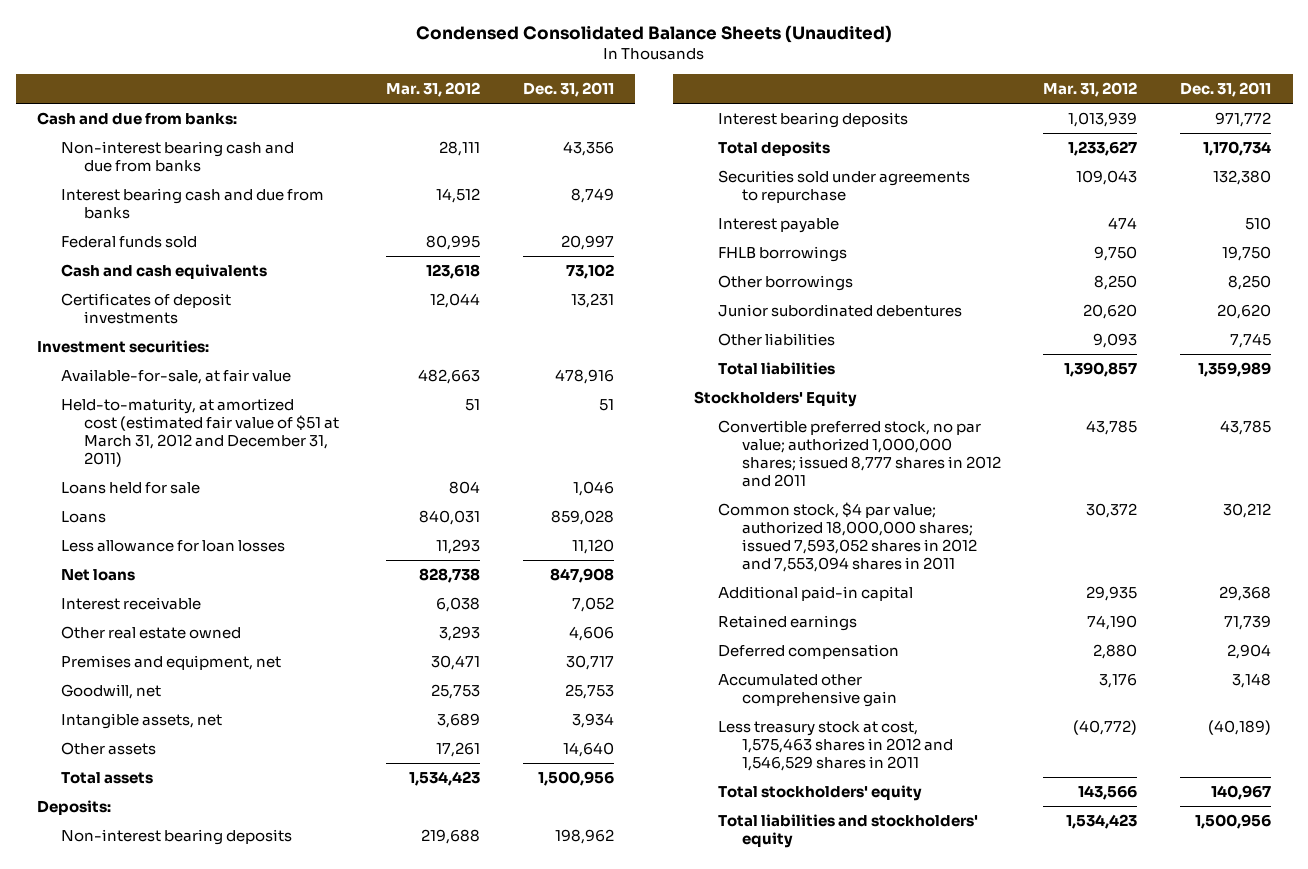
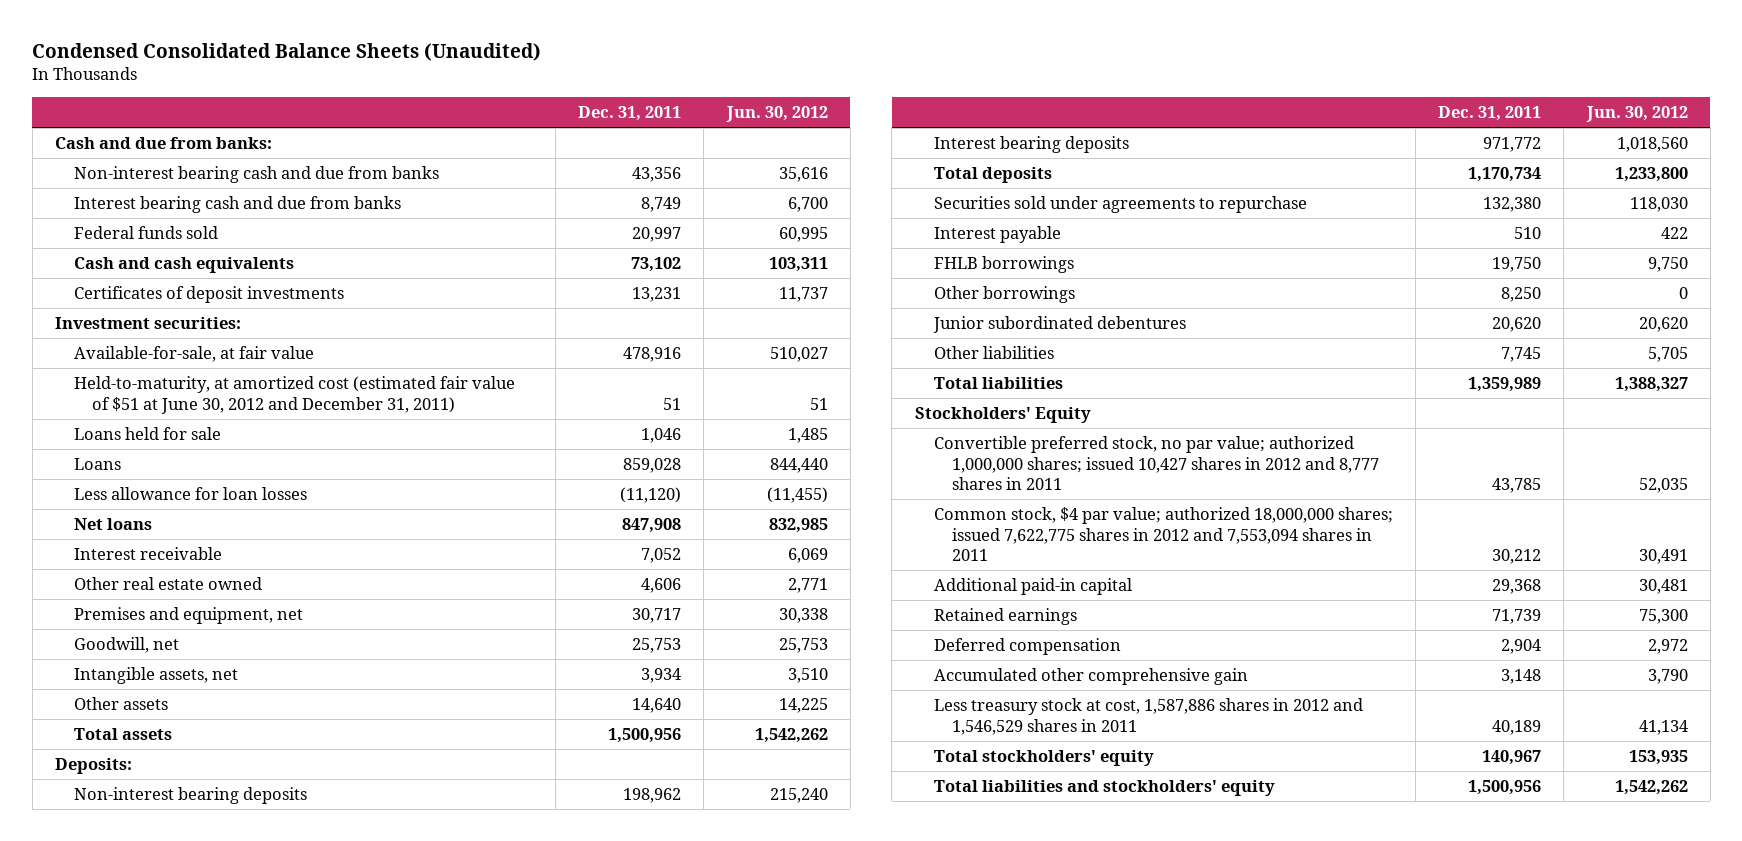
- | Mar. 31, 2012 | Dec. 31, 2011
+ | Dec. 31, 2011 | Jun. 30, 2012
- Held-to-maturity, at amortized cost (estimated fair value of $51 at March 31, 2012 and December 31, 2011) | 51 | 51
+ Held-to-maturity, at amortized cost (estimated fair value of $51 at June 30, 2012 and December 31, 2011) | 51 | 51
- Less allowance for loan losses | 11,293 | 11,120
+ Less allowance for loan losses | (11,120) | (11,455)
- Convertible preferred stock, no par value; authorized 1,000,000 shares; issued 8,777 shares in 2012 and 2011 | 43,785 | 43,785
- Common stock, $4 par value; authorized 18,000,000 shares; issued 7,593,052 shares in 2012 and 7,553,094 shares in 2011 | 30,372 | 30,212
+ Convertible preferred stock, no par value; authorized 1,000,000 shares; issued 10,427 shares in 2012 and 8,777 shares in 2011 | 43,785 | 52,035
+ Common stock, $4 par value; authorized 18,000,000 shares; issued 7,622,775 shares in 2012 and 7,553,094 shares in 2011 | 30,212 | 30,491
- Less treasury stock at cost, 1,575,463 shares in 2012 and 1,546,529 shares in 2011 | (40,772) | (40,189)
+ Less treasury stock at cost, 1,587,886 shares in 2012 and 1,546,529 shares in 2011 | 40,189 | 41,134

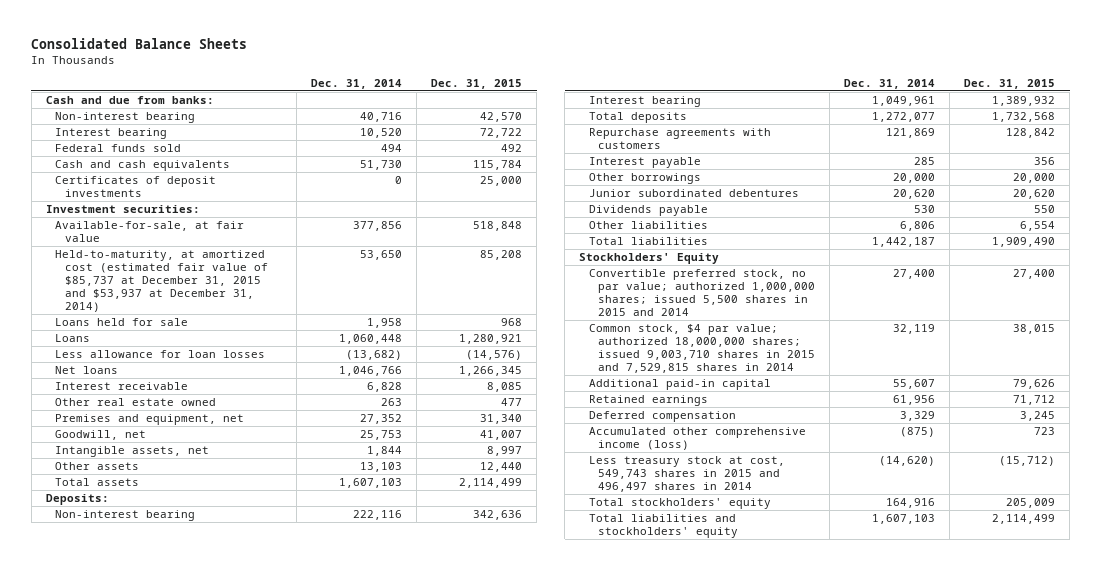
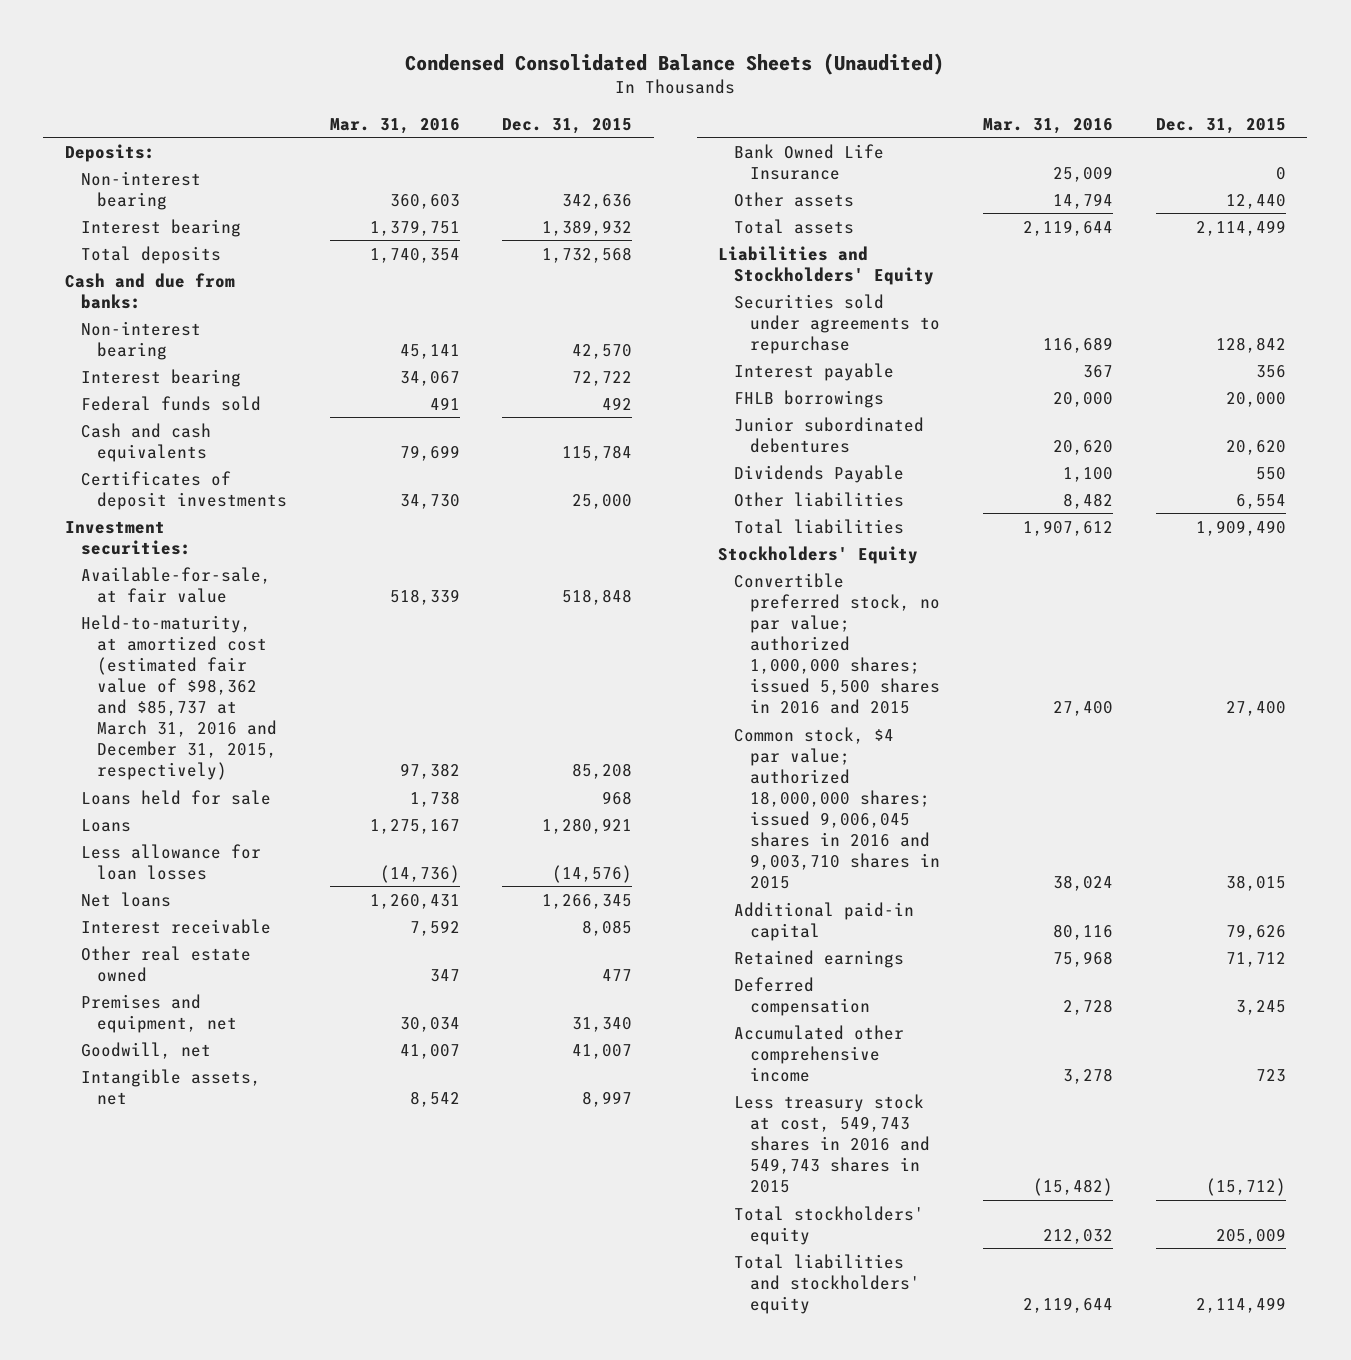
- Consolidated Balance Sheets
+ Condensed Consolidated Balance Sheets (Unaudited)
- | Dec. 31, 2014 | Dec. 31, 2015
+ | Mar. 31, 2016 | Dec. 31, 2015
moved up: Deposits:
moved up: Non-interest bearing | 360,603 | 342,636
moved up: Interest bearing | 1,379,751 | 1,389,932
moved up: Total deposits | 1,740,354 | 1,732,568
- Held-to-maturity, at amortized cost (estimated fair value of $85,737 at December 31, 2015 and $53,937 at December 31, 2014) | 53,650 | 85,208
+ Held-to-maturity, at amortized cost (estimated fair value of $98,362 and $85,737 at March 31, 2016 and December 31, 2015, respectively) | 97,382 | 85,208
+ Bank Owned Life Insurance | 25,009 | 0
- Repurchase agreements with customers | 121,869 | 128,842
+ Liabilities and Stockholders' Equity
+ Securities sold under agreements to repurchase | 116,689 | 128,842
- Other borrowings | 20,000 | 20,000
+ FHLB borrowings | 20,000 | 20,000
- Dividends payable | 530 | 550
+ Dividends Payable | 1,100 | 550
- Convertible preferred stock, no par value; authorized 1,000,000 shares; issued 5,500 shares in 2015 and 2014 | 27,400 | 27,400
- Common stock, $4 par value; authorized 18,000,000 shares; issued 9,003,710 shares in 2015 and 7,529,815 shares in 2014 | 32,119 | 38,015
+ Convertible preferred stock, no par value; authorized 1,000,000 shares; issued 5,500 shares in 2016 and 2015 | 27,400 | 27,400
+ Common stock, $4 par value; authorized 18,000,000 shares; issued 9,006,045 shares in 2016 and 9,003,710 shares in 2015 | 38,024 | 38,015
- Accumulated other comprehensive income (loss) | (875) | 723
- Less treasury stock at cost, 549,743 shares in 2015 and 496,497 shares in 2014 | (14,620) | (15,712)
+ Accumulated other comprehensive income | 3,278 | 723
+ Less treasury stock at cost, 549,743 shares in 2016 and 549,743 shares in 2015 | (15,482) | (15,712)

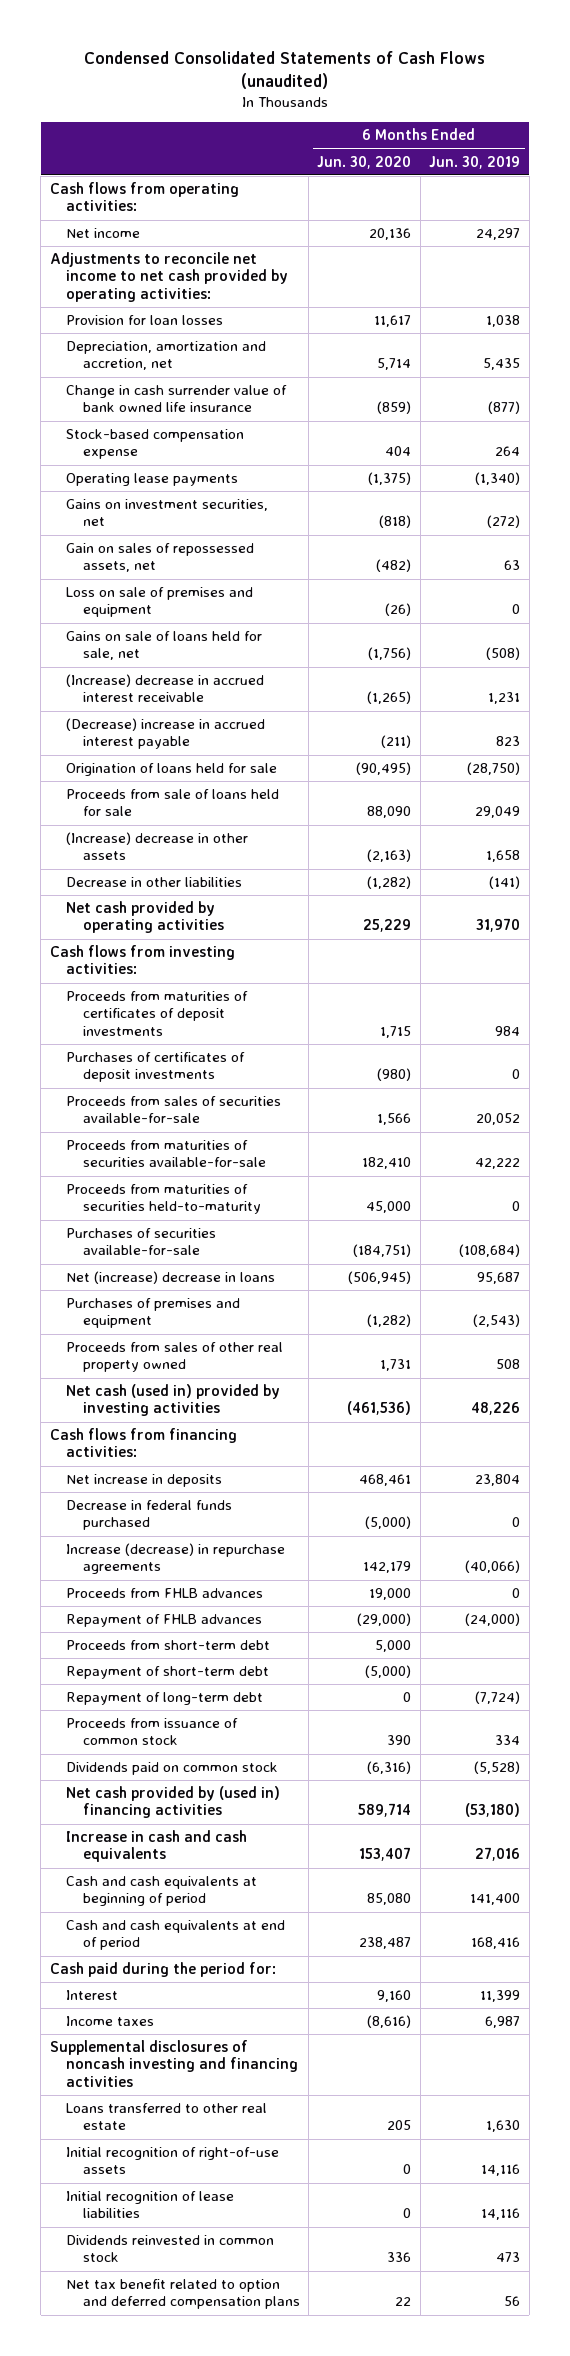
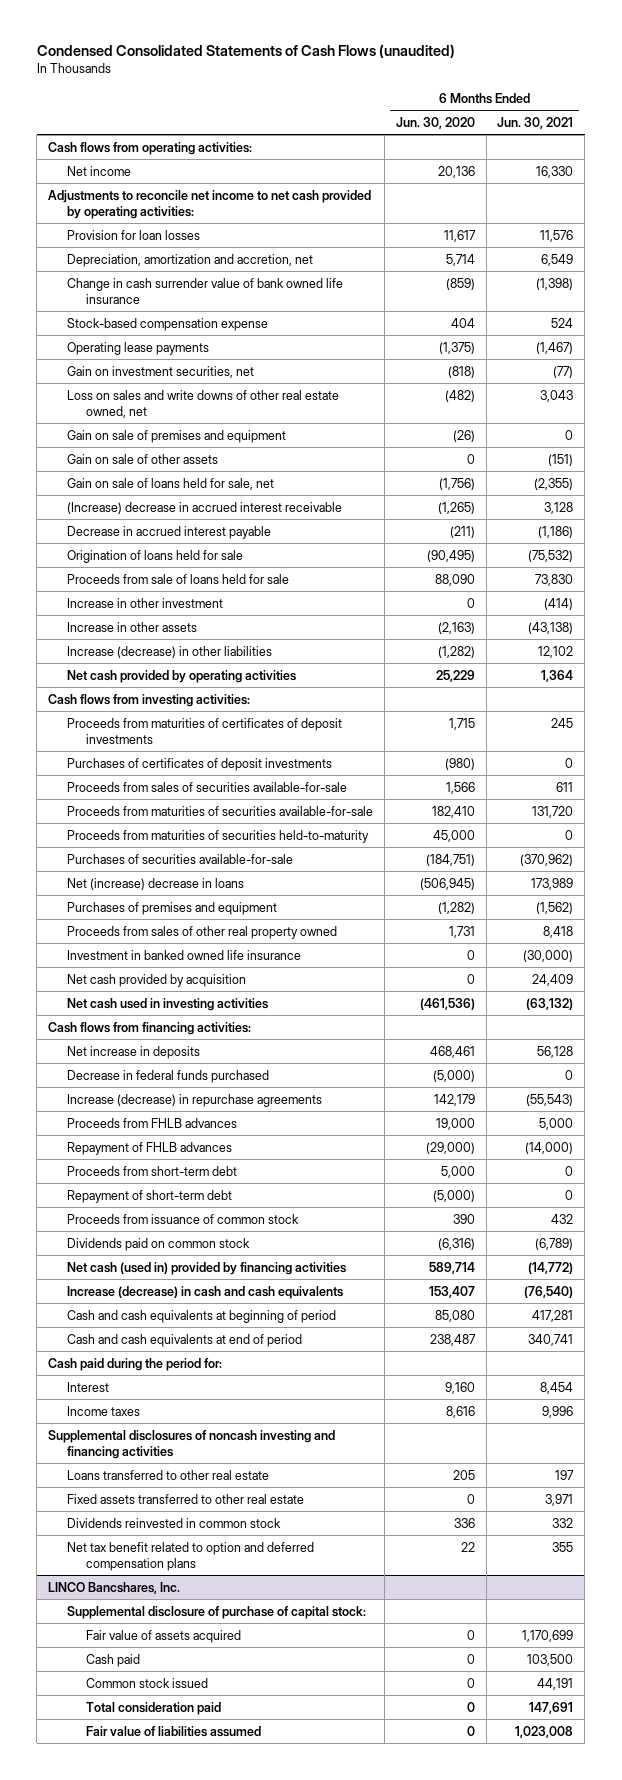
- | 6 Months Ended Jun. 30, 2020 | 6 Months Ended Jun. 30, 2019
+ | 6 Months Ended Jun. 30, 2020 | 6 Months Ended Jun. 30, 2021
- Gains on investment securities, net | (818) | (272)
- Gain on sales of repossessed assets, net | (482) | 63
- Loss on sale of premises and equipment | (26) | 0
- Gains on sale of loans held for sale, net | (1,756) | (508)
+ Gain on investment securities, net | (818) | (77)
+ Loss on sales and write downs of other real estate owned, net | (482) | 3,043
+ Gain on sale of premises and equipment | (26) | 0
+ Gain on sale of other assets | 0 | (151)
+ Gain on sale of loans held for sale, net | (1,756) | (2,355)
- (Decrease) increase in accrued interest payable | (211) | 823
+ Decrease in accrued interest payable | (211) | (1,186)
- (Increase) decrease in other assets | (2,163) | 1,658
- Decrease in other liabilities | (1,282) | (141)
+ Increase in other investment | 0 | (414)
+ Increase in other assets | (2,163) | (43,138)
+ Increase (decrease) in other liabilities | (1,282) | 12,102
- Net cash (used in) provided by investing activities | (461,536) | 48,226
+ Investment in banked owned life insurance | 0 | (30,000)
+ Net cash provided by acquisition | 0 | 24,409
+ Net cash used in investing activities | (461,536) | (63,132)
- Repayment of long-term debt | 0 | (7,724)
- Net cash provided by (used in) financing activities | 589,714 | (53,180)
- Increase in cash and cash equivalents | 153,407 | 27,016
+ Net cash (used in) provided by financing activities | 589,714 | (14,772)
+ Increase (decrease) in cash and cash equivalents | 153,407 | (76,540)
- Income taxes | (8,616) | 6,987
+ Income taxes | 8,616 | 9,996
- Initial recognition of right-of-use assets | 0 | 14,116
- Initial recognition of lease liabilities | 0 | 14,116
+ Fixed assets transferred to other real estate | 0 | 3,971
+ LINCO Bancshares, Inc.
+ Supplemental disclosure of purchase of capital stock:
+ Fair value of assets acquired | 0 | 1,170,699
+ Cash paid | 0 | 103,500
+ Common stock issued | 0 | 44,191
+ Total consideration paid | 0 | 147,691
+ Fair value of liabilities assumed | 0 | 1,023,008

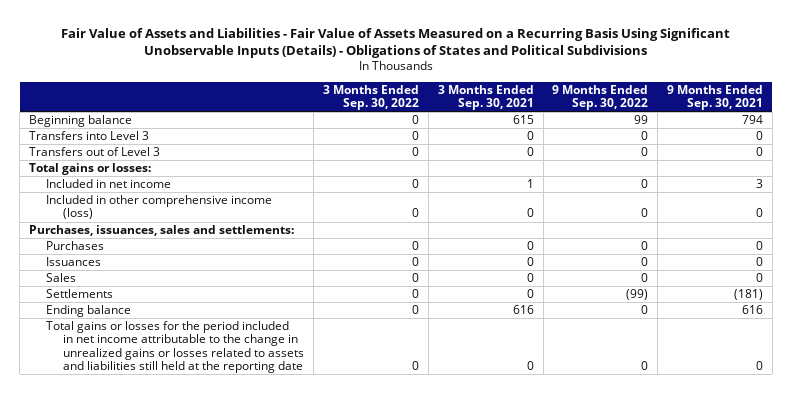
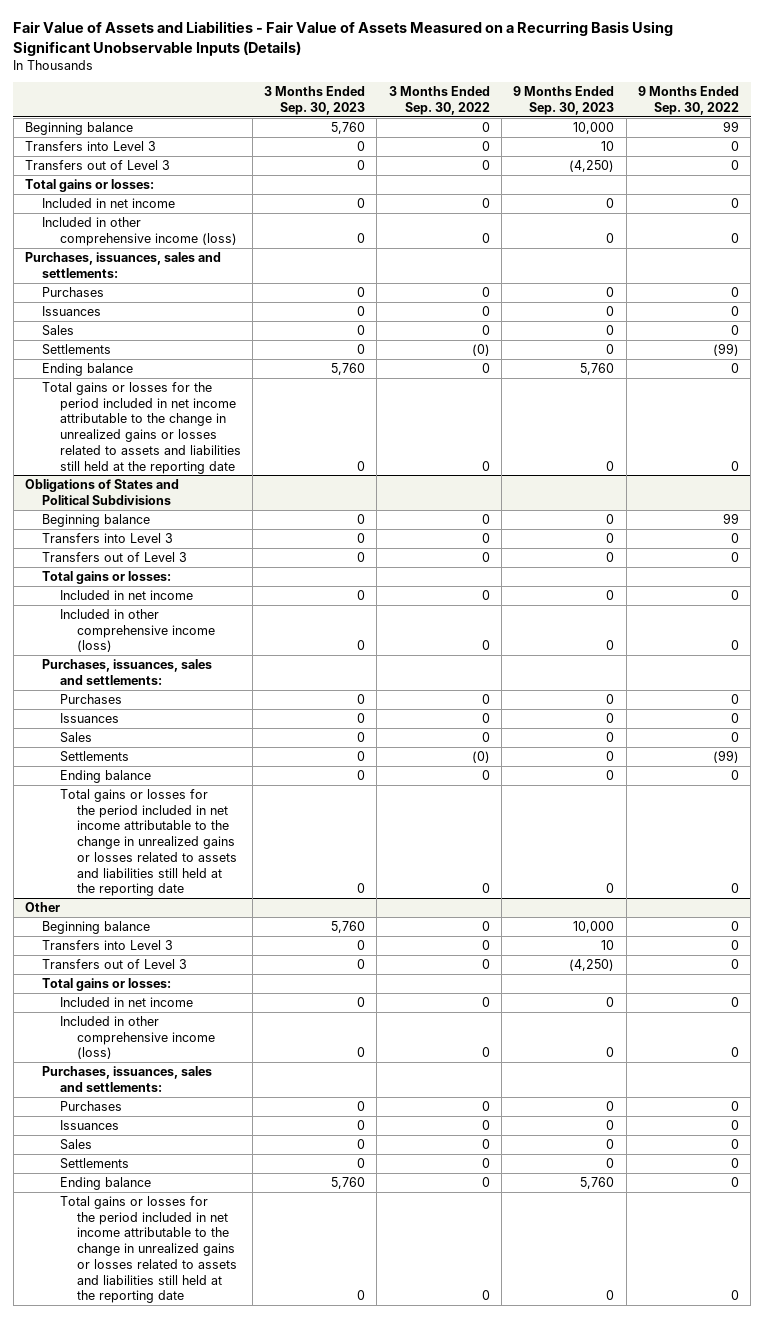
- Fair Value of Assets and Liabilities - Fair Value of Assets Measured on a Recurring Basis Using Significant Unobservable Inputs (Details) - Obligations of States and Political Subdivisions
+ Fair Value of Assets and Liabilities - Fair Value of Assets Measured on a Recurring Basis Using Significant Unobservable Inputs (Details)
- | 3 Months Ended Sep. 30, 2022 | 3 Months Ended Sep. 30, 2021 | 9 Months Ended Sep. 30, 2022 | 9 Months Ended Sep. 30, 2021
+ | 3 Months Ended Sep. 30, 2023 | 3 Months Ended Sep. 30, 2022 | 9 Months Ended Sep. 30, 2023 | 9 Months Ended Sep. 30, 2022
- Settlements | 0 | 0 | (99) | (181)
+ Settlements | 0 | (0) | 0 | (99)
+ Obligations of States and Political Subdivisions
+ Beginning balance | 0 | 0 | 0 | 99
+ Transfers into Level 3 | 0 | 0 | 0 | 0
+ Transfers out of Level 3 | 0 | 0 | 0 | 0
+ Total gains or losses:
+ Included in net income | 0 | 0 | 0 | 0
+ Included in other comprehensive income (loss) | 0 | 0 | 0 | 0
+ Purchases, issuances, sales and settlements:
+ Purchases | 0 | 0 | 0 | 0
+ Issuances | 0 | 0 | 0 | 0
+ Sales | 0 | 0 | 0 | 0
+ Settlements | 0 | (0) | 0 | (99)
+ Ending balance | 0 | 0 | 0 | 0
+ Total gains or losses for the period included in net income attributable to the change in unrealized gains or losses related to assets and liabilities still held at the reporting date | 0 | 0 | 0 | 0
+ Other
+ Beginning balance | 5,760 | 0 | 10,000 | 0
+ Transfers into Level 3 | 0 | 0 | 10 | 0
+ Transfers out of Level 3 | 0 | 0 | (4,250) | 0
+ Total gains or losses:
+ Included in net income | 0 | 0 | 0 | 0
+ Included in other comprehensive income (loss) | 0 | 0 | 0 | 0
+ Purchases, issuances, sales and settlements:
+ Purchases | 0 | 0 | 0 | 0
+ Issuances | 0 | 0 | 0 | 0
+ Sales | 0 | 0 | 0 | 0
+ Settlements | 0 | 0 | 0 | 0
+ Ending balance | 5,760 | 0 | 5,760 | 0
+ Total gains or losses for the period included in net income attributable to the change in unrealized gains or losses related to assets and liabilities still held at the reporting date | 0 | 0 | 0 | 0

